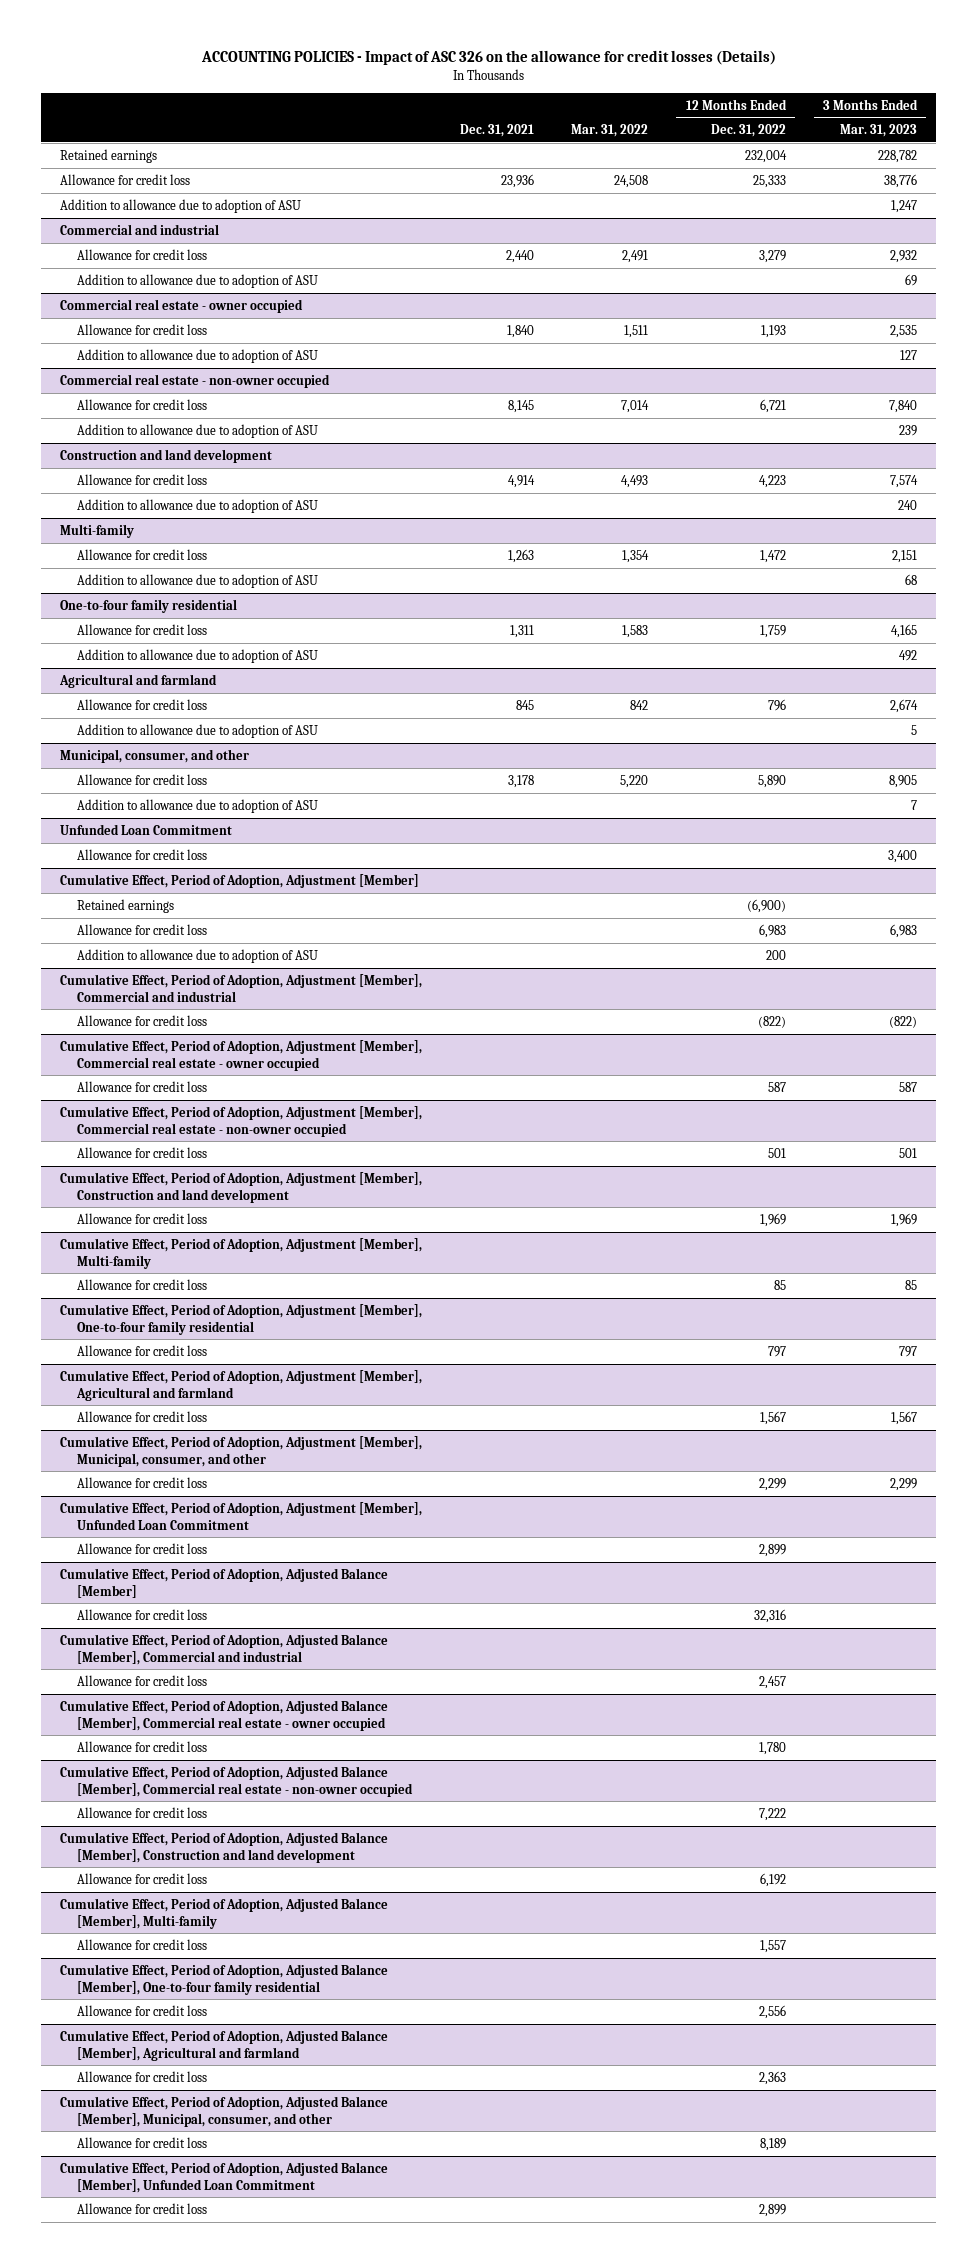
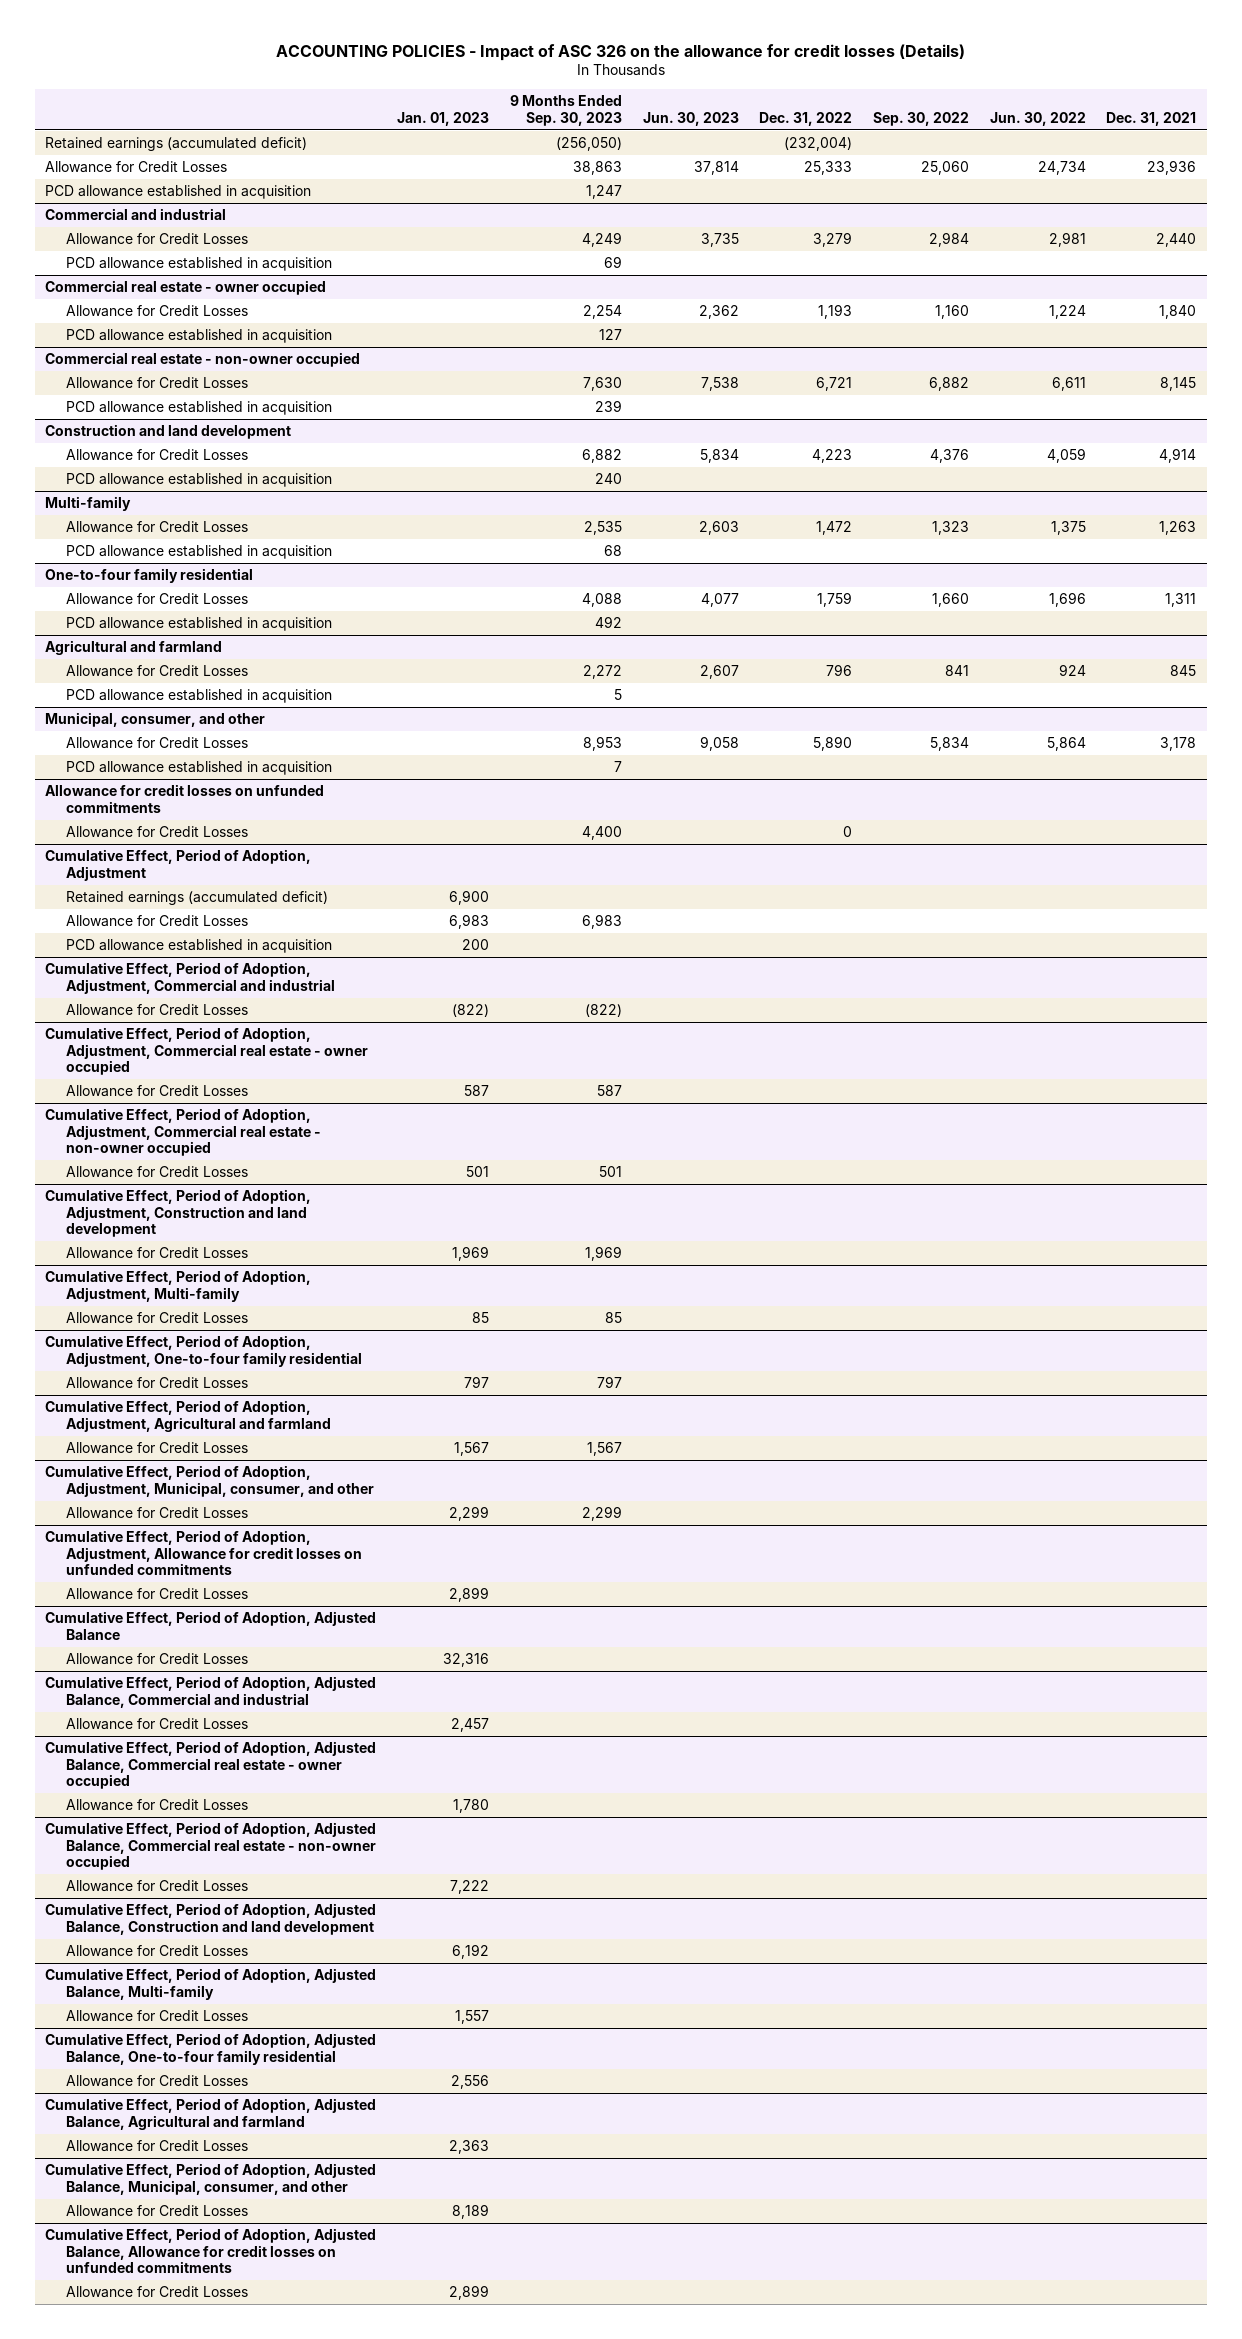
- | Dec. 31, 2021 | Mar. 31, 2022 | 12 Months Ended Dec. 31, 2022 | 3 Months Ended Mar. 31, 2023
+ | Jan. 01, 2023 | 9 Months Ended Sep. 30, 2023 | Jun. 30, 2023 | Dec. 31, 2022 | Sep. 30, 2022 | Jun. 30, 2022 | Dec. 31, 2021
- Retained earnings | | | 232,004 | 228,782
- Allowance for credit loss | 23,936 | 24,508 | 25,333 | 38,776
- Addition to allowance due to adoption of ASU | | | | 1,247
+ Retained earnings (accumulated deficit) | | (256,050) | | (232,004) | | |
+ Allowance for Credit Losses | | 38,863 | 37,814 | 25,333 | 25,060 | 24,734 | 23,936
+ PCD allowance established in acquisition | | 1,247 | | | | |
@ Commercial and industrial
- Allowance for credit loss | 2,440 | 2,491 | 3,279 | 2,932
- Addition to allowance due to adoption of ASU | | | | 69
+ Allowance for Credit Losses | | 4,249 | 3,735 | 3,279 | 2,984 | 2,981 | 2,440
+ PCD allowance established in acquisition | | 69 | | | | |
@ Commercial real estate - owner occupied
- Allowance for credit loss | 1,840 | 1,511 | 1,193 | 2,535
- Addition to allowance due to adoption of ASU | | | | 127
+ Allowance for Credit Losses | | 2,254 | 2,362 | 1,193 | 1,160 | 1,224 | 1,840
+ PCD allowance established in acquisition | | 127 | | | | |
@ Commercial real estate - non-owner occupied
- Allowance for credit loss | 8,145 | 7,014 | 6,721 | 7,840
- Addition to allowance due to adoption of ASU | | | | 239
+ Allowance for Credit Losses | | 7,630 | 7,538 | 6,721 | 6,882 | 6,611 | 8,145
+ PCD allowance established in acquisition | | 239 | | | | |
@ Construction and land development
- Allowance for credit loss | 4,914 | 4,493 | 4,223 | 7,574
- Addition to allowance due to adoption of ASU | | | | 240
+ Allowance for Credit Losses | | 6,882 | 5,834 | 4,223 | 4,376 | 4,059 | 4,914
+ PCD allowance established in acquisition | | 240 | | | | |
@ Multi-family
- Allowance for credit loss | 1,263 | 1,354 | 1,472 | 2,151
- Addition to allowance due to adoption of ASU | | | | 68
+ Allowance for Credit Losses | | 2,535 | 2,603 | 1,472 | 1,323 | 1,375 | 1,263
+ PCD allowance established in acquisition | | 68 | | | | |
@ One-to-four family residential
- Allowance for credit loss | 1,311 | 1,583 | 1,759 | 4,165
- Addition to allowance due to adoption of ASU | | | | 492
+ Allowance for Credit Losses | | 4,088 | 4,077 | 1,759 | 1,660 | 1,696 | 1,311
+ PCD allowance established in acquisition | | 492 | | | | |
@ Agricultural and farmland
- Allowance for credit loss | 845 | 842 | 796 | 2,674
- Addition to allowance due to adoption of ASU | | | | 5
+ Allowance for Credit Losses | | 2,272 | 2,607 | 796 | 841 | 924 | 845
+ PCD allowance established in acquisition | | 5 | | | | |
@ Municipal, consumer, and other
- Allowance for credit loss | 3,178 | 5,220 | 5,890 | 8,905
- Addition to allowance due to adoption of ASU | | | | 7
- Unfunded Loan Commitment
- Allowance for credit loss | | | | 3,400
- Cumulative Effect, Period of Adoption, Adjustment [Member]
- Retained earnings | | | (6,900) |
- Allowance for credit loss | | | 6,983 | 6,983
- Addition to allowance due to adoption of ASU | | | 200 |
- Cumulative Effect, Period of Adoption, Adjustment [Member], Commercial and industrial
- Allowance for credit loss | | | (822) | (822)
- Cumulative Effect, Period of Adoption, Adjustment [Member], Commercial real estate - owner occupied
- Allowance for credit loss | | | 587 | 587
- Cumulative Effect, Period of Adoption, Adjustment [Member], Commercial real estate - non-owner occupied
- Allowance for credit loss | | | 501 | 501
- Cumulative Effect, Period of Adoption, Adjustment [Member], Construction and land development
- Allowance for credit loss | | | 1,969 | 1,969
- Cumulative Effect, Period of Adoption, Adjustment [Member], Multi-family
- Allowance for credit loss | | | 85 | 85
- Cumulative Effect, Period of Adoption, Adjustment [Member], One-to-four family residential
- Allowance for credit loss | | | 797 | 797
- Cumulative Effect, Period of Adoption, Adjustment [Member], Agricultural and farmland
- Allowance for credit loss | | | 1,567 | 1,567
- Cumulative Effect, Period of Adoption, Adjustment [Member], Municipal, consumer, and other
- Allowance for credit loss | | | 2,299 | 2,299
- Cumulative Effect, Period of Adoption, Adjustment [Member], Unfunded Loan Commitment
- Allowance for credit loss | | | 2,899 |
- Cumulative Effect, Period of Adoption, Adjusted Balance [Member]
- Allowance for credit loss | | | 32,316 |
- Cumulative Effect, Period of Adoption, Adjusted Balance [Member], Commercial and industrial
- Allowance for credit loss | | | 2,457 |
- Cumulative Effect, Period of Adoption, Adjusted Balance [Member], Commercial real estate - owner occupied
- Allowance for credit loss | | | 1,780 |
- Cumulative Effect, Period of Adoption, Adjusted Balance [Member], Commercial real estate - non-owner occupied
- Allowance for credit loss | | | 7,222 |
- Cumulative Effect, Period of Adoption, Adjusted Balance [Member], Construction and land development
- Allowance for credit loss | | | 6,192 |
- Cumulative Effect, Period of Adoption, Adjusted Balance [Member], Multi-family
- Allowance for credit loss | | | 1,557 |
- Cumulative Effect, Period of Adoption, Adjusted Balance [Member], One-to-four family residential
- Allowance for credit loss | | | 2,556 |
- Cumulative Effect, Period of Adoption, Adjusted Balance [Member], Agricultural and farmland
- Allowance for credit loss | | | 2,363 |
- Cumulative Effect, Period of Adoption, Adjusted Balance [Member], Municipal, consumer, and other
- Allowance for credit loss | | | 8,189 |
- Cumulative Effect, Period of Adoption, Adjusted Balance [Member], Unfunded Loan Commitment
- Allowance for credit loss | | | 2,899 |
@ Municipal, consumer, and other
+ Allowance for Credit Losses | | 8,953 | 9,058 | 5,890 | 5,834 | 5,864 | 3,178
+ PCD allowance established in acquisition | | 7 | | | | |
+ Allowance for credit losses on unfunded commitments
+ Allowance for Credit Losses | | 4,400 | | 0 | | |
+ Cumulative Effect, Period of Adoption, Adjustment
+ Retained earnings (accumulated deficit) | 6,900 | | | | | |
+ Allowance for Credit Losses | 6,983 | 6,983 | | | | |
+ PCD allowance established in acquisition | 200 | | | | | |
+ Cumulative Effect, Period of Adoption, Adjustment, Commercial and industrial
+ Allowance for Credit Losses | (822) | (822) | | | | |
+ Cumulative Effect, Period of Adoption, Adjustment, Commercial real estate - owner occupied
+ Allowance for Credit Losses | 587 | 587 | | | | |
+ Cumulative Effect, Period of Adoption, Adjustment, Commercial real estate - non-owner occupied
+ Allowance for Credit Losses | 501 | 501 | | | | |
+ Cumulative Effect, Period of Adoption, Adjustment, Construction and land development
+ Allowance for Credit Losses | 1,969 | 1,969 | | | | |
+ Cumulative Effect, Period of Adoption, Adjustment, Multi-family
+ Allowance for Credit Losses | 85 | 85 | | | | |
+ Cumulative Effect, Period of Adoption, Adjustment, One-to-four family residential
+ Allowance for Credit Losses | 797 | 797 | | | | |
+ Cumulative Effect, Period of Adoption, Adjustment, Agricultural and farmland
+ Allowance for Credit Losses | 1,567 | 1,567 | | | | |
+ Cumulative Effect, Period of Adoption, Adjustment, Municipal, consumer, and other
+ Allowance for Credit Losses | 2,299 | 2,299 | | | | |
+ Cumulative Effect, Period of Adoption, Adjustment, Allowance for credit losses on unfunded commitments
+ Allowance for Credit Losses | 2,899 | | | | | |
+ Cumulative Effect, Period of Adoption, Adjusted Balance
+ Allowance for Credit Losses | 32,316 | | | | | |
+ Cumulative Effect, Period of Adoption, Adjusted Balance, Commercial and industrial
+ Allowance for Credit Losses | 2,457 | | | | | |
+ Cumulative Effect, Period of Adoption, Adjusted Balance, Commercial real estate - owner occupied
+ Allowance for Credit Losses | 1,780 | | | | | |
+ Cumulative Effect, Period of Adoption, Adjusted Balance, Commercial real estate - non-owner occupied
+ Allowance for Credit Losses | 7,222 | | | | | |
+ Cumulative Effect, Period of Adoption, Adjusted Balance, Construction and land development
+ Allowance for Credit Losses | 6,192 | | | | | |
+ Cumulative Effect, Period of Adoption, Adjusted Balance, Multi-family
+ Allowance for Credit Losses | 1,557 | | | | | |
+ Cumulative Effect, Period of Adoption, Adjusted Balance, One-to-four family residential
+ Allowance for Credit Losses | 2,556 | | | | | |
+ Cumulative Effect, Period of Adoption, Adjusted Balance, Agricultural and farmland
+ Allowance for Credit Losses | 2,363 | | | | | |
+ Cumulative Effect, Period of Adoption, Adjusted Balance, Municipal, consumer, and other
+ Allowance for Credit Losses | 8,189 | | | | | |
+ Cumulative Effect, Period of Adoption, Adjusted Balance, Allowance for credit losses on unfunded commitments
+ Allowance for Credit Losses | 2,899 | | | | | |

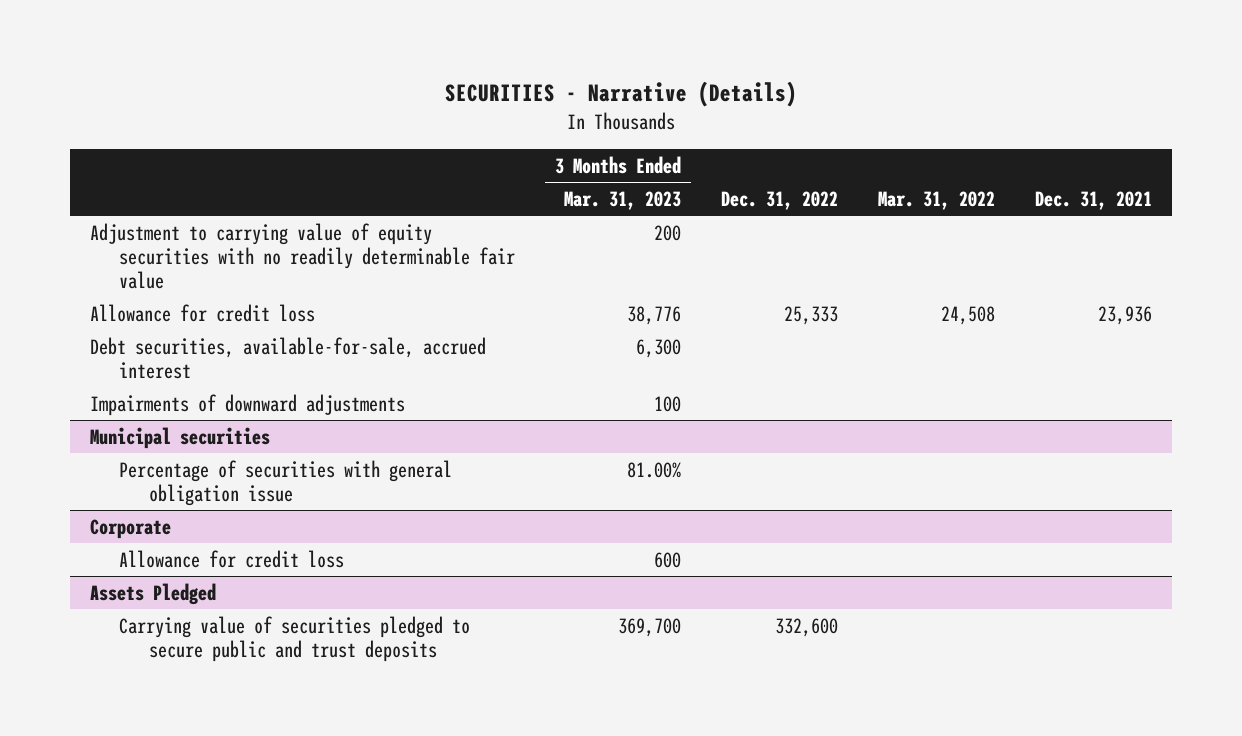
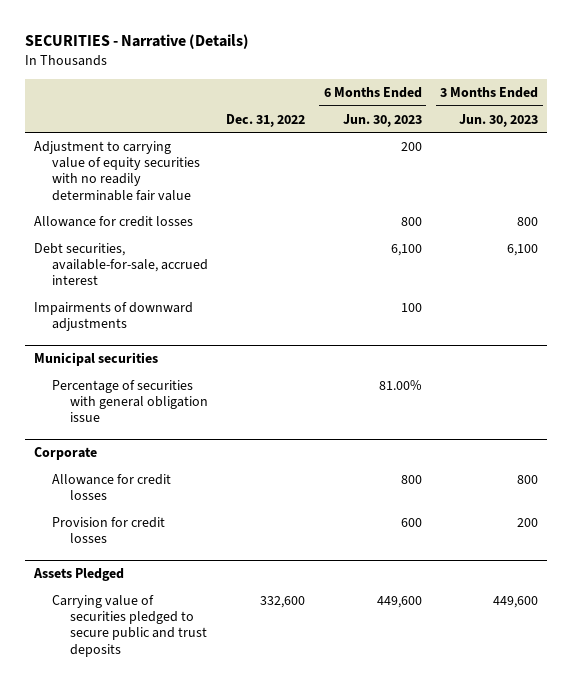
- | 3 Months Ended Mar. 31, 2023 | Dec. 31, 2022 | Mar. 31, 2022 | Dec. 31, 2021
+ | Dec. 31, 2022 | 6 Months Ended Jun. 30, 2023 | 3 Months Ended Jun. 30, 2023
- Allowance for credit loss | 38,776 | 25,333 | 24,508 | 23,936
+ Allowance for credit losses | | 800 | 800
@ Corporate
- Allowance for credit loss | 600 | | |
+ Allowance for credit losses | | 800 | 800
+ Provision for credit losses | | 600 | 200

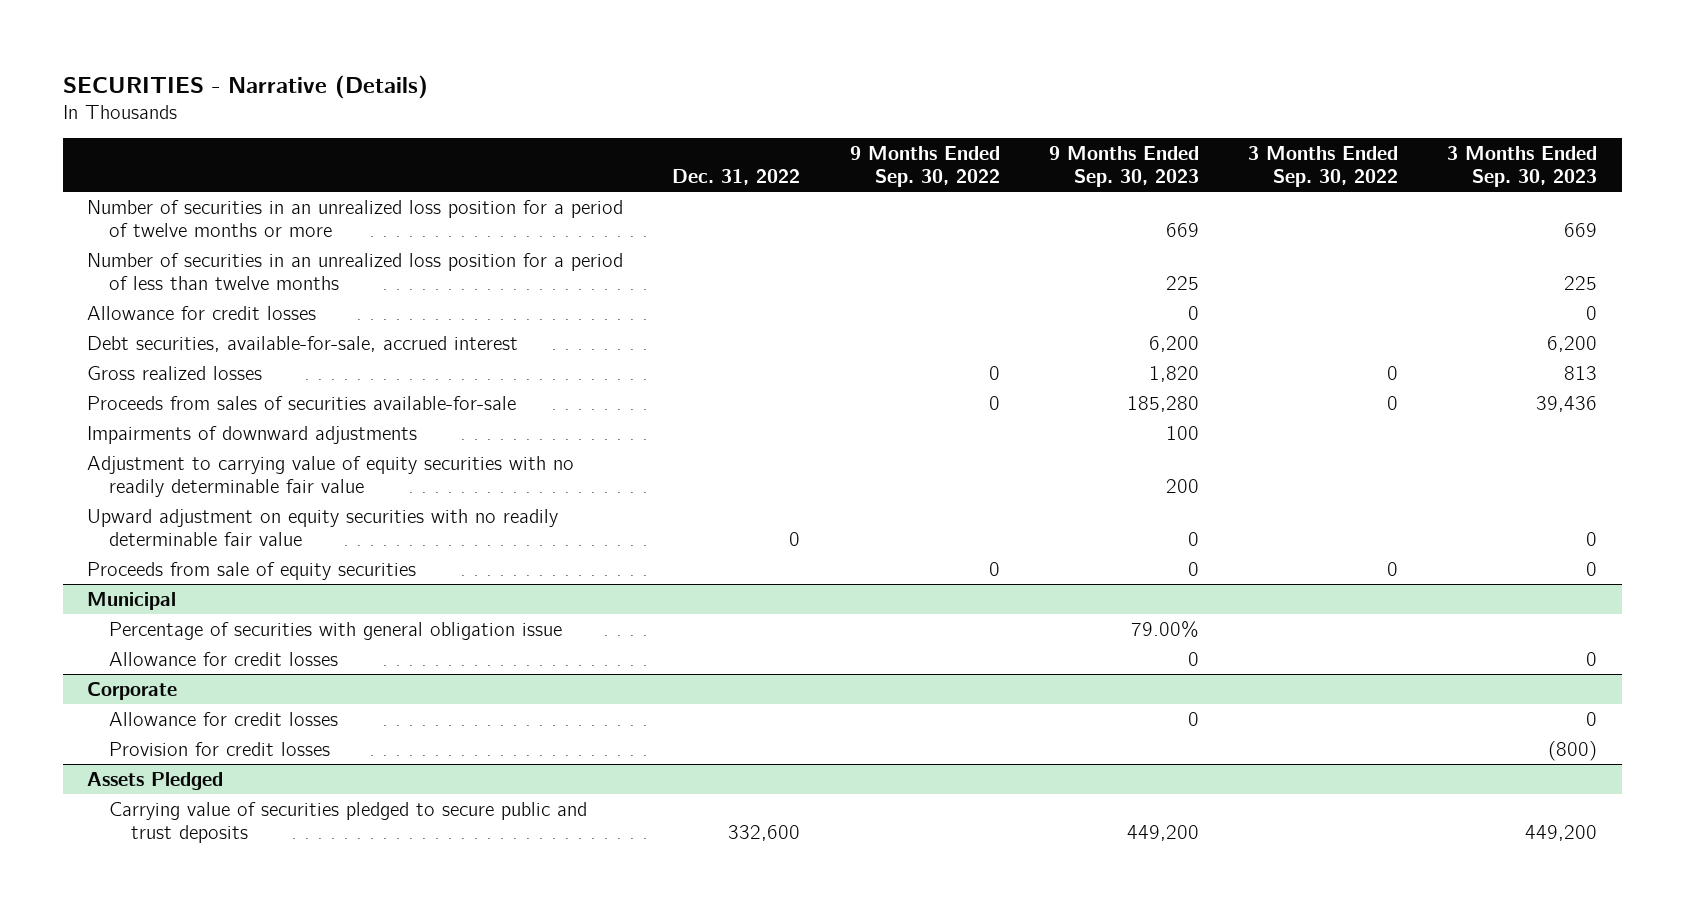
- | Dec. 31, 2022 | 6 Months Ended Jun. 30, 2023 | 3 Months Ended Jun. 30, 2023
+ | Dec. 31, 2022 | 9 Months Ended Sep. 30, 2022 | 9 Months Ended Sep. 30, 2023 | 3 Months Ended Sep. 30, 2022 | 3 Months Ended Sep. 30, 2023
+ Number of securities in an unrealized loss position for a period of twelve months or more | | | 669 | | 669
+ Number of securities in an unrealized loss position for a period of less than twelve months | | | 225 | | 225
+ Gross realized losses | | 0 | 1,820 | 0 | 813
+ Proceeds from sales of securities available-for-sale | | 0 | 185,280 | 0 | 39,436
- Municipal securities
moved down: Adjustment to carrying value of equity securities with no readily determinable fair value | | | 200 | |
+ Upward adjustment on equity securities with no readily determinable fair value | 0 | | 0 | | 0
+ Proceeds from sale of equity securities | | 0 | 0 | 0 | 0
+ Municipal
+ Allowance for credit losses | | | 0 | | 0

